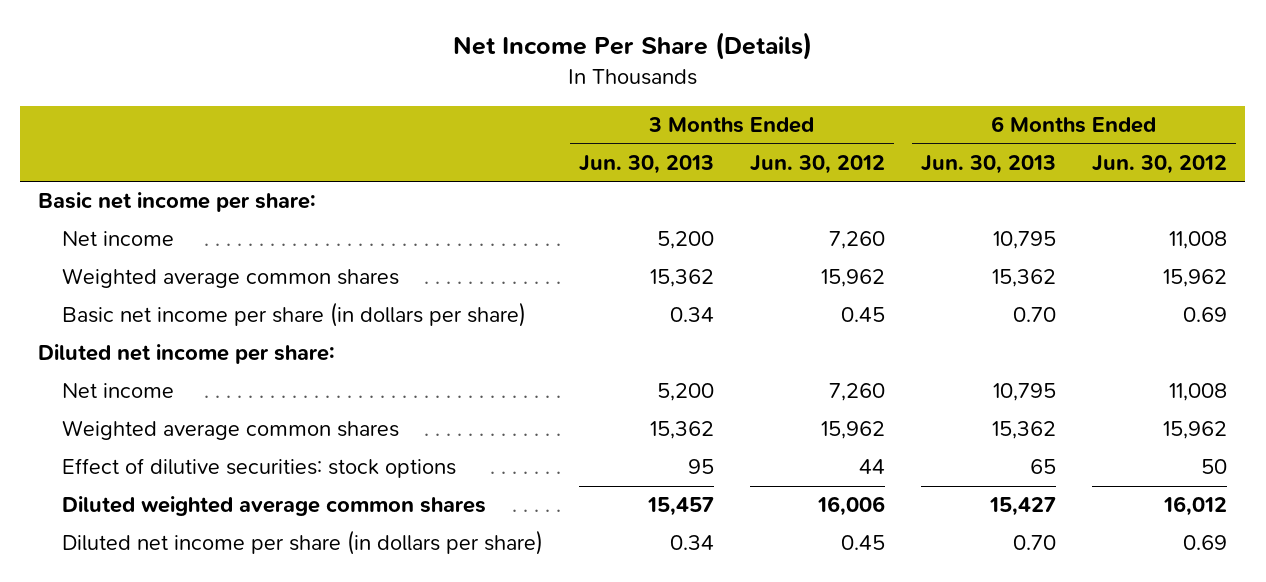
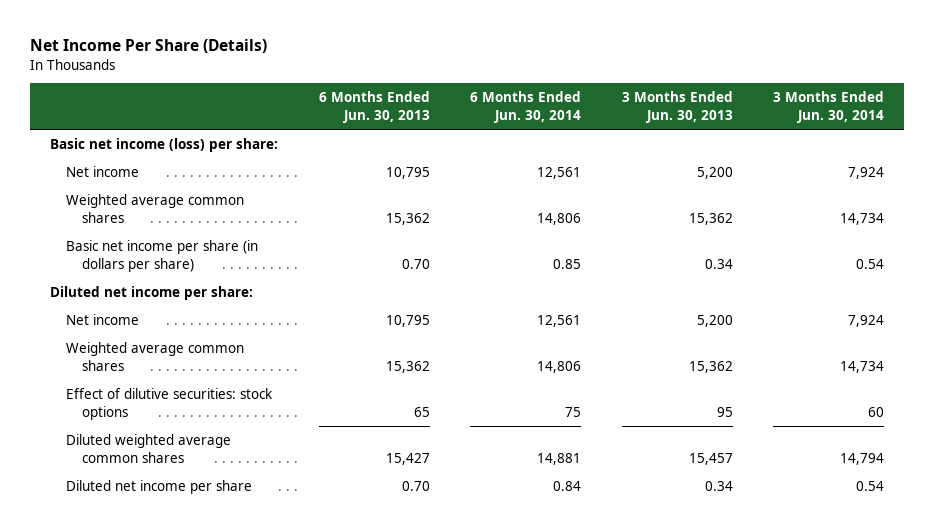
- | 3 Months Ended Jun. 30, 2013 | 3 Months Ended Jun. 30, 2012 | 6 Months Ended Jun. 30, 2013 | 6 Months Ended Jun. 30, 2012
+ | 6 Months Ended Jun. 30, 2013 | 6 Months Ended Jun. 30, 2014 | 3 Months Ended Jun. 30, 2013 | 3 Months Ended Jun. 30, 2014
- Basic net income per share:
+ Basic net income (loss) per share:
- Diluted net income per share (in dollars per share) | 0.34 | 0.45 | 0.70 | 0.69
+ Diluted net income per share | 0.70 | 0.84 | 0.34 | 0.54

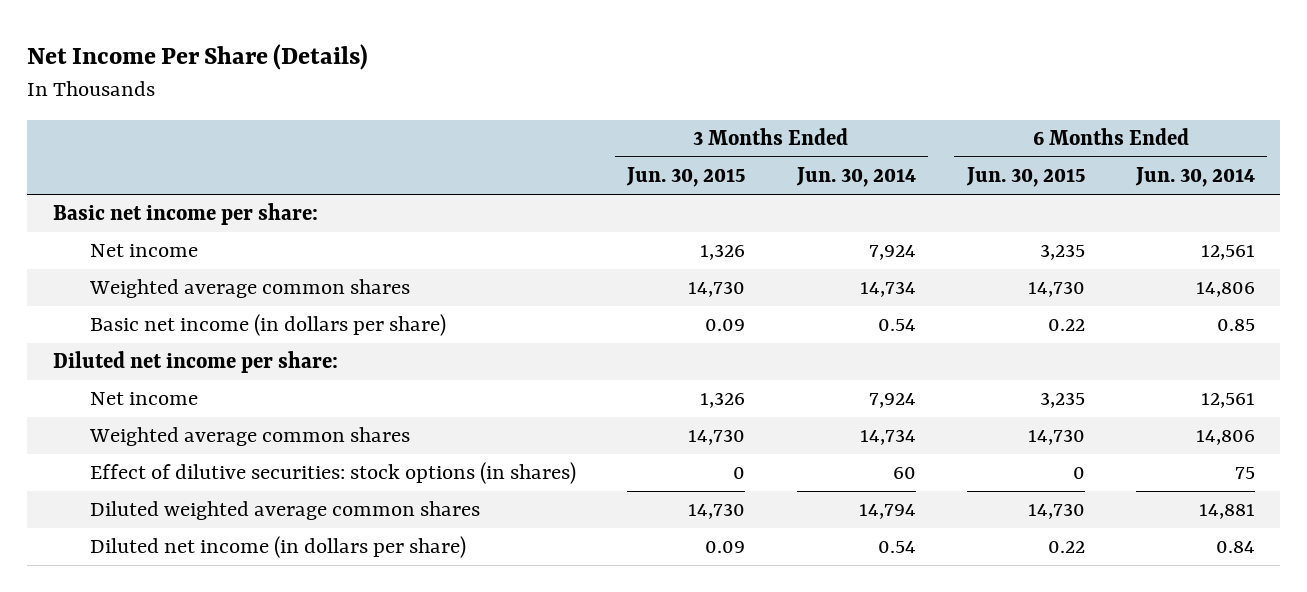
- | 6 Months Ended Jun. 30, 2013 | 6 Months Ended Jun. 30, 2014 | 3 Months Ended Jun. 30, 2013 | 3 Months Ended Jun. 30, 2014
+ | 3 Months Ended Jun. 30, 2015 | 3 Months Ended Jun. 30, 2014 | 6 Months Ended Jun. 30, 2015 | 6 Months Ended Jun. 30, 2014
- Basic net income (loss) per share:
+ Basic net income per share:
- Basic net income per share (in dollars per share) | 0.70 | 0.85 | 0.34 | 0.54
+ Basic net income (in dollars per share) | 0.09 | 0.54 | 0.22 | 0.85
- Effect of dilutive securities: stock options | 65 | 75 | 95 | 60
+ Effect of dilutive securities: stock options (in shares) | 0 | 60 | 0 | 75
- Diluted net income per share | 0.70 | 0.84 | 0.34 | 0.54
+ Diluted net income (in dollars per share) | 0.09 | 0.54 | 0.22 | 0.84

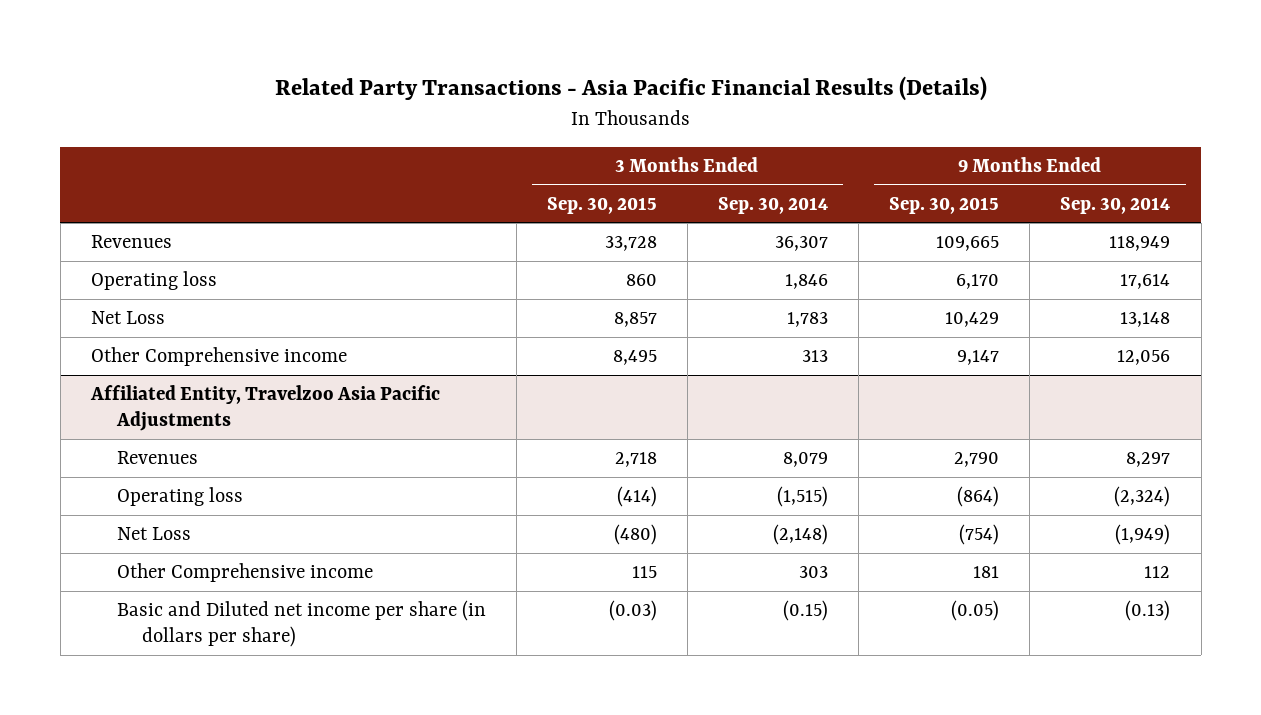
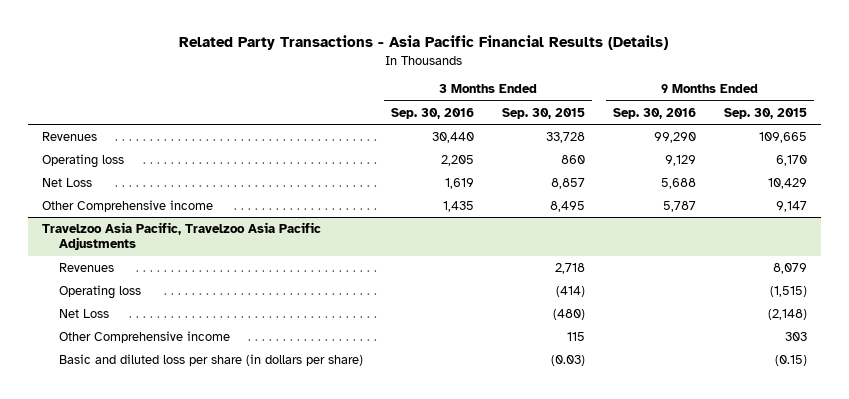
- | 3 Months Ended Sep. 30, 2015 | 3 Months Ended Sep. 30, 2014 | 9 Months Ended Sep. 30, 2015 | 9 Months Ended Sep. 30, 2014
+ | 3 Months Ended Sep. 30, 2016 | 3 Months Ended Sep. 30, 2015 | 9 Months Ended Sep. 30, 2016 | 9 Months Ended Sep. 30, 2015
- Affiliated Entity, Travelzoo Asia Pacific Adjustments
- Revenues | 2,718 | 8,079 | 2,790 | 8,297
- Operating loss | (414) | (1,515) | (864) | (2,324)
- Net Loss | (480) | (2,148) | (754) | (1,949)
- Other Comprehensive income | 115 | 303 | 181 | 112
- Basic and Diluted net income per share (in dollars per share) | (0.03) | (0.15) | (0.05) | (0.13)
+ Travelzoo Asia Pacific, Travelzoo Asia Pacific Adjustments
+ Revenues | | 2,718 | | 8,079
+ Operating loss | | (414) | | (1,515)
+ Net Loss | | (480) | | (2,148)
+ Other Comprehensive income | | 115 | | 303
+ Basic and diluted loss per share (in dollars per share) | | (0.03) | | (0.15)

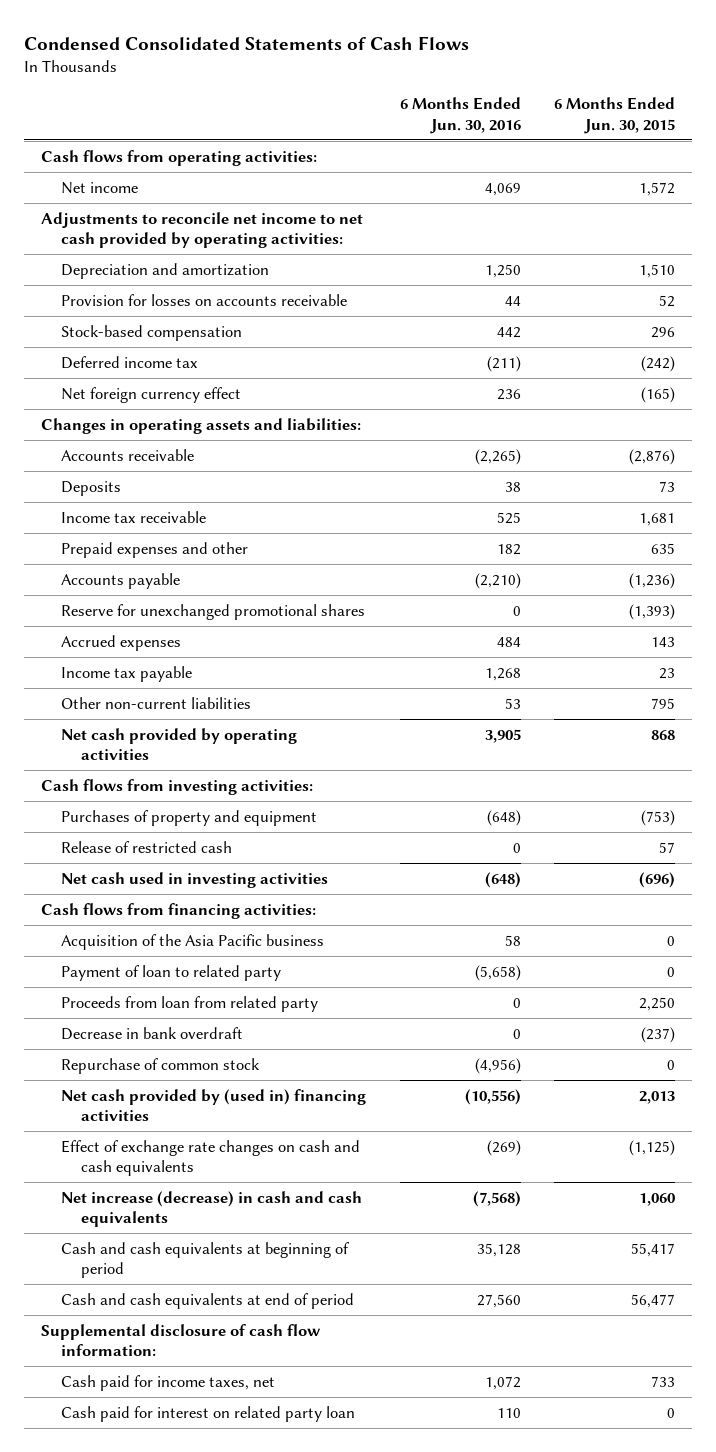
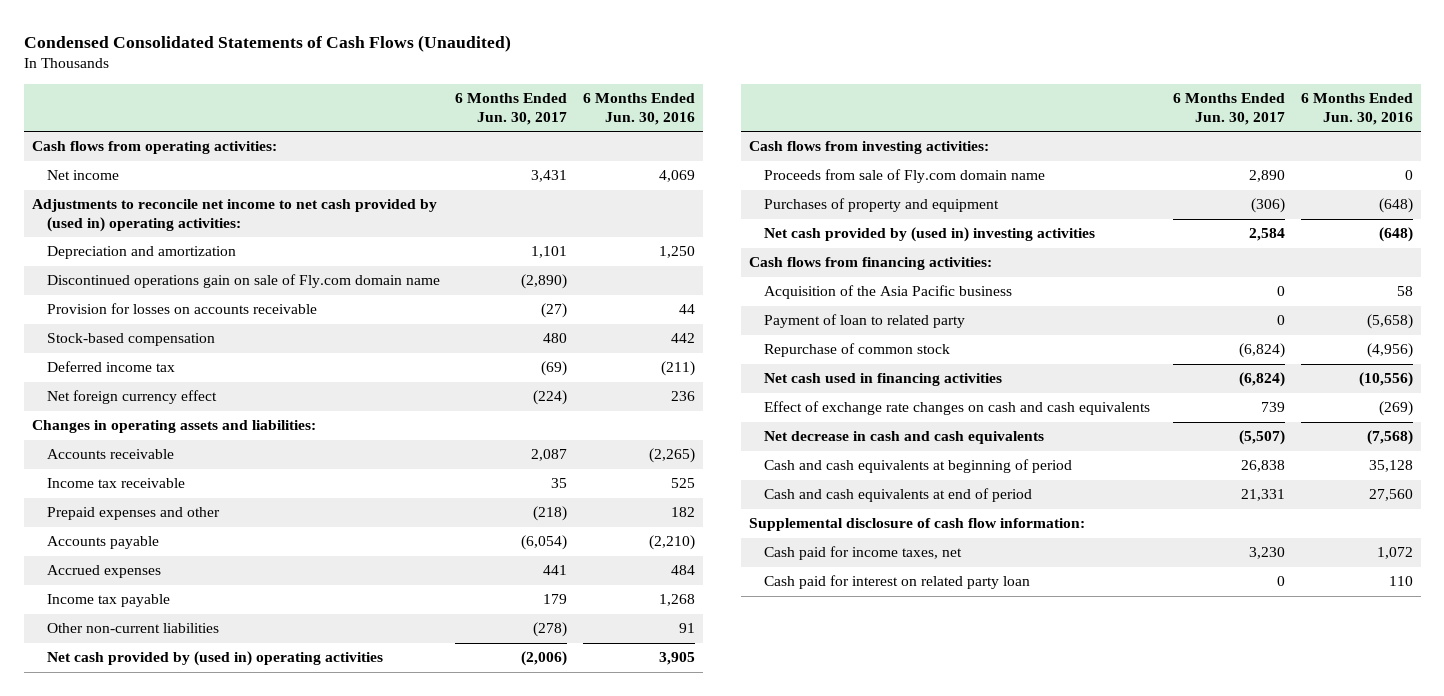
- Condensed Consolidated Statements of Cash Flows
+ Condensed Consolidated Statements of Cash Flows (Unaudited)
- | 6 Months Ended Jun. 30, 2016 | 6 Months Ended Jun. 30, 2015
+ | 6 Months Ended Jun. 30, 2017 | 6 Months Ended Jun. 30, 2016
- Adjustments to reconcile net income to net cash provided by operating activities:
+ Adjustments to reconcile net income to net cash provided by (used in) operating activities:
+ Discontinued operations gain on sale of Fly.com domain name | (2,890) |
- Deposits | 38 | 73
- Reserve for unexchanged promotional shares | 0 | (1,393)
- Other non-current liabilities | 53 | 795
- Net cash provided by operating activities | 3,905 | 868
+ Other non-current liabilities | (278) | 91
+ Net cash provided by (used in) operating activities | (2,006) | 3,905
+ Proceeds from sale of Fly.com domain name | 2,890 | 0
- Release of restricted cash | 0 | 57
- Net cash used in investing activities | (648) | (696)
+ Net cash provided by (used in) investing activities | 2,584 | (648)
- Proceeds from loan from related party | 0 | 2,250
- Decrease in bank overdraft | 0 | (237)
- Net cash provided by (used in) financing activities | (10,556) | 2,013
+ Net cash used in financing activities | (6,824) | (10,556)
- Net increase (decrease) in cash and cash equivalents | (7,568) | 1,060
+ Net decrease in cash and cash equivalents | (5,507) | (7,568)

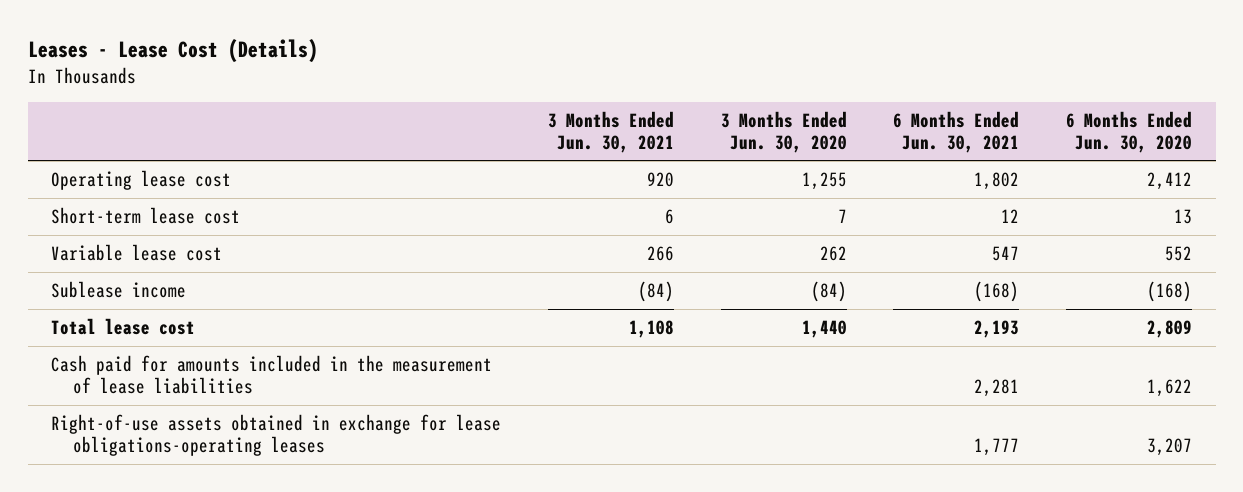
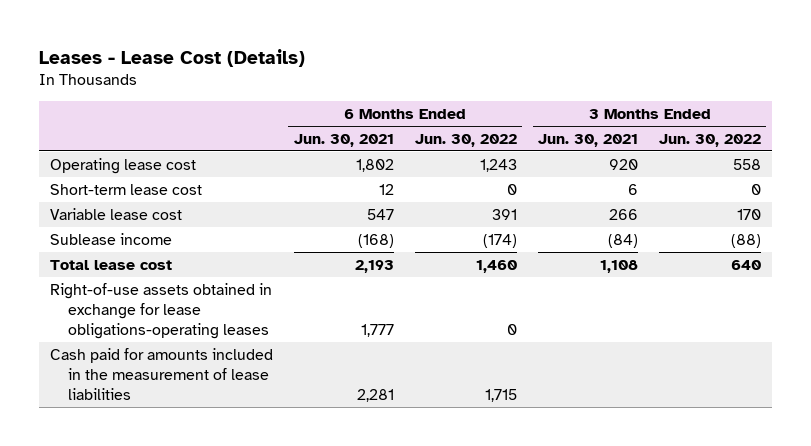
- | 3 Months Ended Jun. 30, 2021 | 3 Months Ended Jun. 30, 2020 | 6 Months Ended Jun. 30, 2021 | 6 Months Ended Jun. 30, 2020
+ | 6 Months Ended Jun. 30, 2021 | 6 Months Ended Jun. 30, 2022 | 3 Months Ended Jun. 30, 2021 | 3 Months Ended Jun. 30, 2022
moved down: Cash paid for amounts included in the measurement of lease liabilities | 2,281 | 1,715 | |

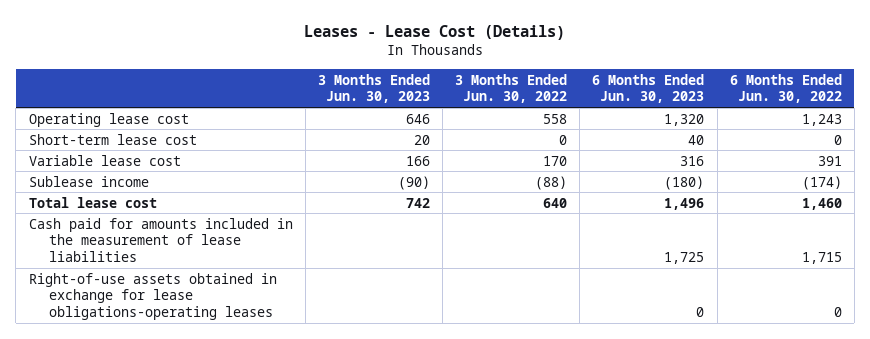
- | 6 Months Ended Jun. 30, 2021 | 6 Months Ended Jun. 30, 2022 | 3 Months Ended Jun. 30, 2021 | 3 Months Ended Jun. 30, 2022
+ | 3 Months Ended Jun. 30, 2023 | 3 Months Ended Jun. 30, 2022 | 6 Months Ended Jun. 30, 2023 | 6 Months Ended Jun. 30, 2022
moved down: Right-of-use assets obtained in exchange for lease obligations-operating leases | | | 0 | 0

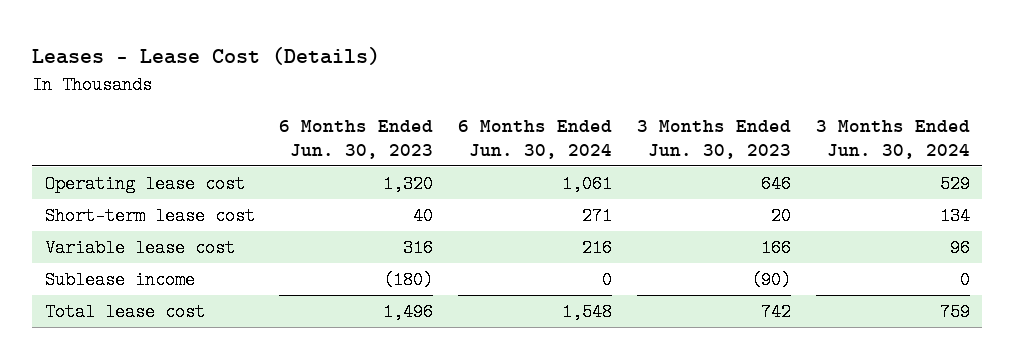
- | 3 Months Ended Jun. 30, 2023 | 3 Months Ended Jun. 30, 2022 | 6 Months Ended Jun. 30, 2023 | 6 Months Ended Jun. 30, 2022
+ | 6 Months Ended Jun. 30, 2023 | 6 Months Ended Jun. 30, 2024 | 3 Months Ended Jun. 30, 2023 | 3 Months Ended Jun. 30, 2024
- Cash paid for amounts included in the measurement of lease liabilities | | | 1,725 | 1,715
- Right-of-use assets obtained in exchange for lease obligations-operating leases | | | 0 | 0

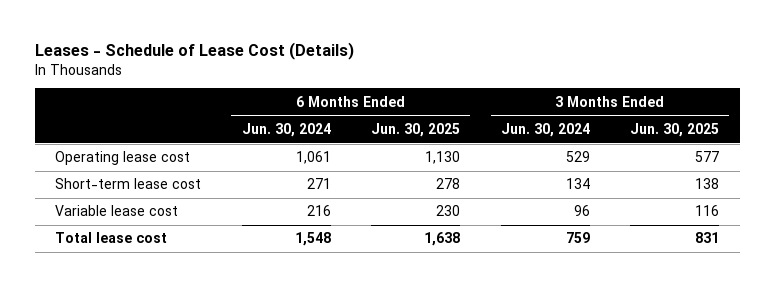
- Leases - Lease Cost (Details)
+ Leases - Schedule of Lease Cost (Details)
- | 6 Months Ended Jun. 30, 2023 | 6 Months Ended Jun. 30, 2024 | 3 Months Ended Jun. 30, 2023 | 3 Months Ended Jun. 30, 2024
+ | 6 Months Ended Jun. 30, 2024 | 6 Months Ended Jun. 30, 2025 | 3 Months Ended Jun. 30, 2024 | 3 Months Ended Jun. 30, 2025
- Sublease income | (180) | 0 | (90) | 0

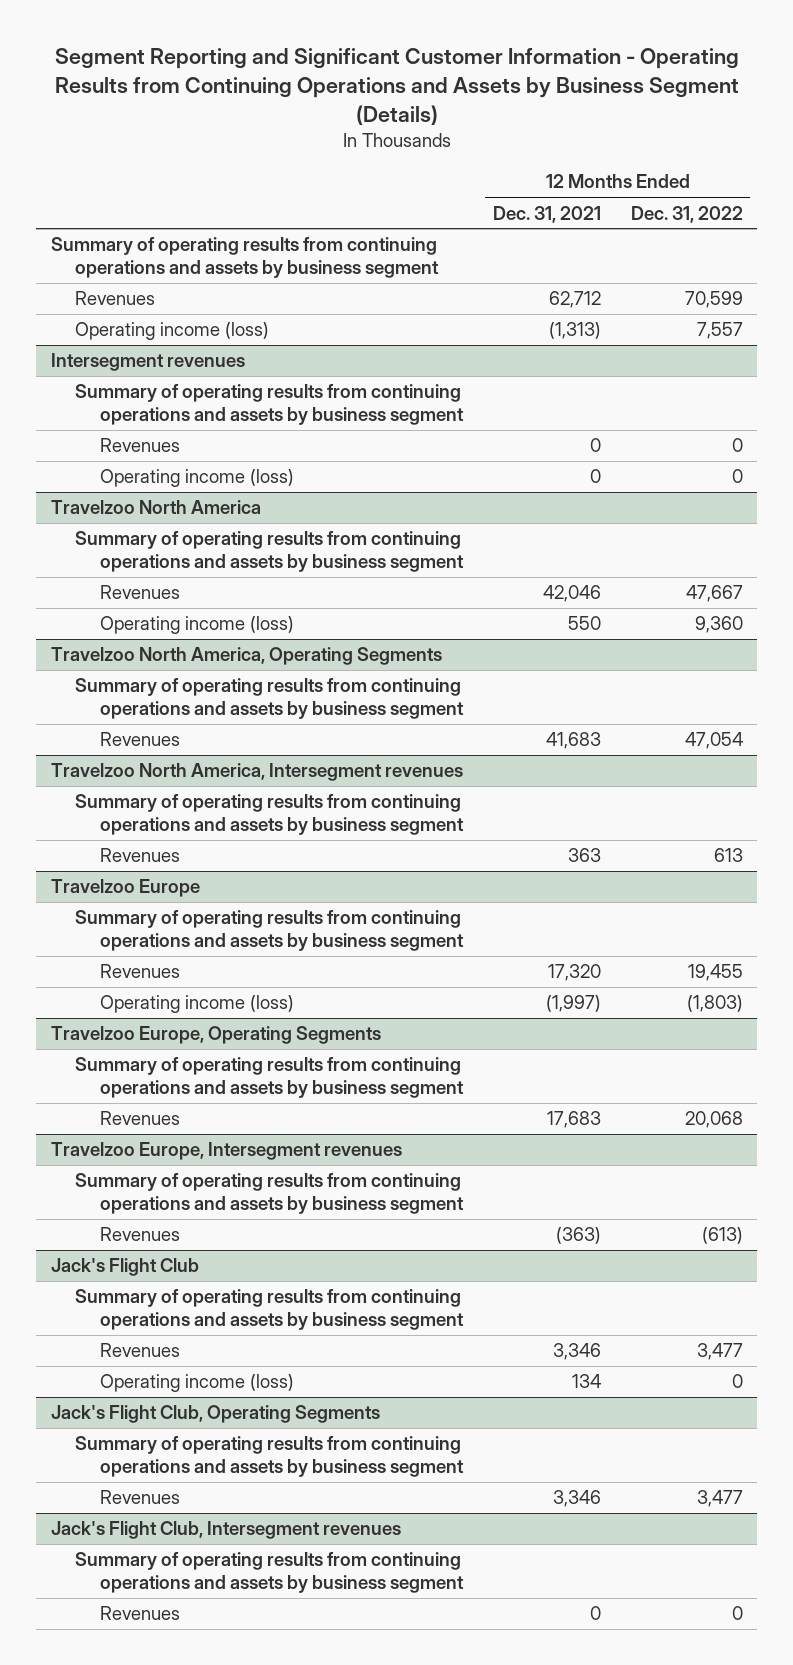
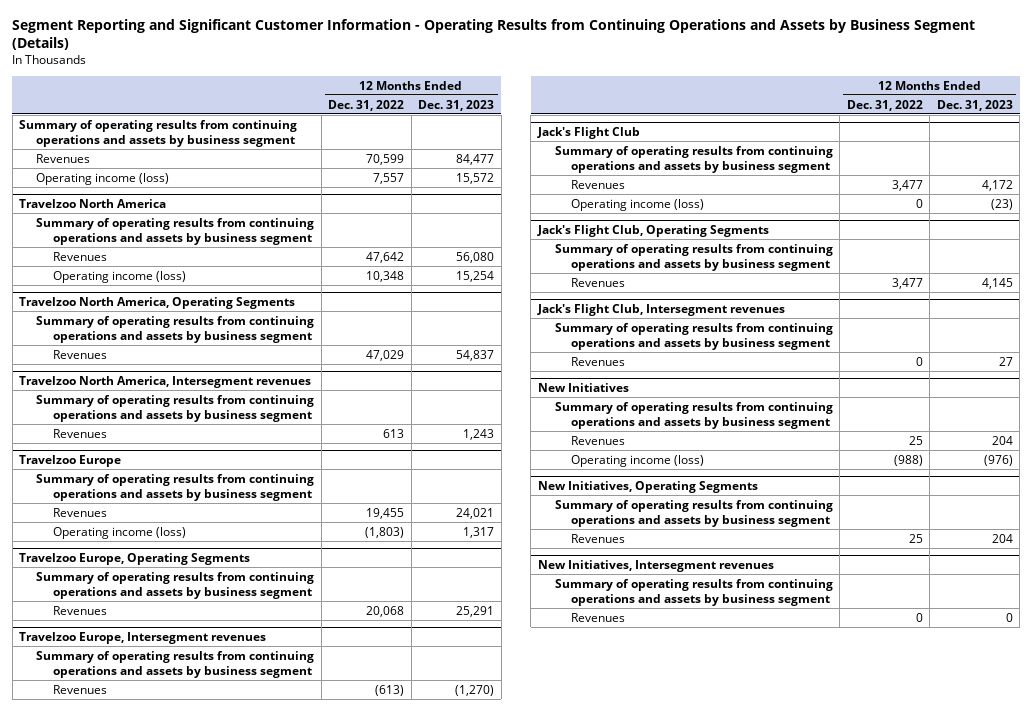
- | 12 Months Ended Dec. 31, 2021 | 12 Months Ended Dec. 31, 2022
+ | 12 Months Ended Dec. 31, 2022 | 12 Months Ended Dec. 31, 2023
- Intersegment revenues
- Summary of operating results from continuing operations and assets by business segment
- Revenues | 0 | 0
- Operating income (loss) | 0 | 0
@ Travelzoo North America
- Revenues | 42,046 | 47,667
- Operating income (loss) | 550 | 9,360
+ Revenues | 47,642 | 56,080
+ Operating income (loss) | 10,348 | 15,254
@ Travelzoo North America, Operating Segments
- Revenues | 41,683 | 47,054
+ Revenues | 47,029 | 54,837
+ New Initiatives
+ Summary of operating results from continuing operations and assets by business segment
+ Revenues | 25 | 204
+ Operating income (loss) | (988) | (976)
+ New Initiatives, Operating Segments
+ Summary of operating results from continuing operations and assets by business segment
+ Revenues | 25 | 204
+ New Initiatives, Intersegment revenues
+ Summary of operating results from continuing operations and assets by business segment
+ Revenues | 0 | 0

